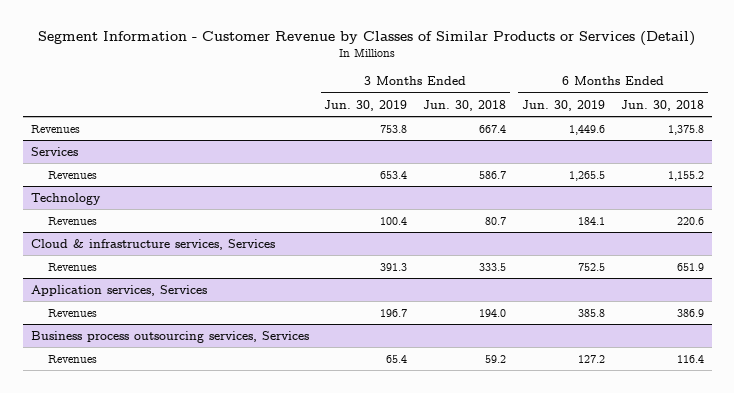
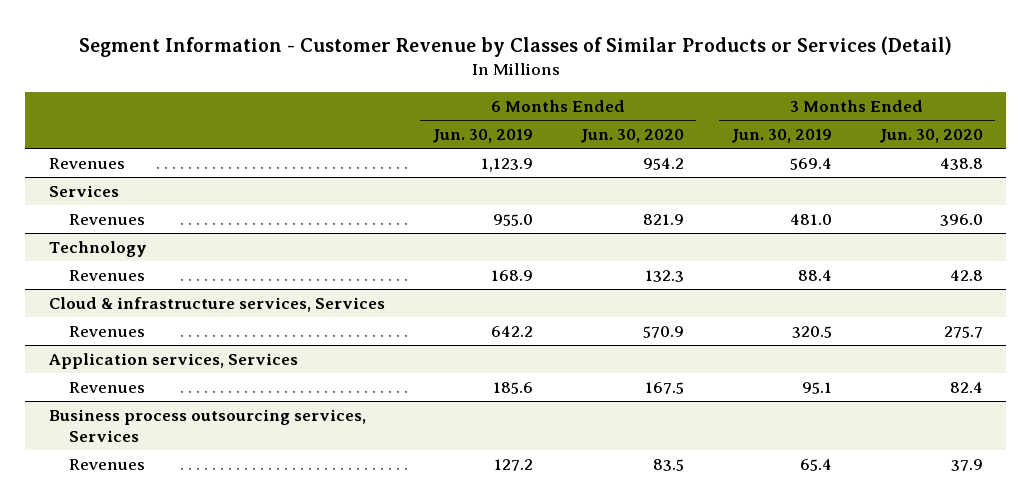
- | 3 Months Ended Jun. 30, 2019 | 3 Months Ended Jun. 30, 2018 | 6 Months Ended Jun. 30, 2019 | 6 Months Ended Jun. 30, 2018
+ | 6 Months Ended Jun. 30, 2019 | 6 Months Ended Jun. 30, 2020 | 3 Months Ended Jun. 30, 2019 | 3 Months Ended Jun. 30, 2020
- Revenues | 753.8 | 667.4 | 1,449.6 | 1,375.8
+ Revenues | 1,123.9 | 954.2 | 569.4 | 438.8
@ Services
- Revenues | 653.4 | 586.7 | 1,265.5 | 1,155.2
+ Revenues | 955.0 | 821.9 | 481.0 | 396.0
@ Technology
- Revenues | 100.4 | 80.7 | 184.1 | 220.6
+ Revenues | 168.9 | 132.3 | 88.4 | 42.8
@ Cloud & infrastructure services, Services
- Revenues | 391.3 | 333.5 | 752.5 | 651.9
+ Revenues | 642.2 | 570.9 | 320.5 | 275.7
@ Application services, Services
- Revenues | 196.7 | 194.0 | 385.8 | 386.9
+ Revenues | 185.6 | 167.5 | 95.1 | 82.4

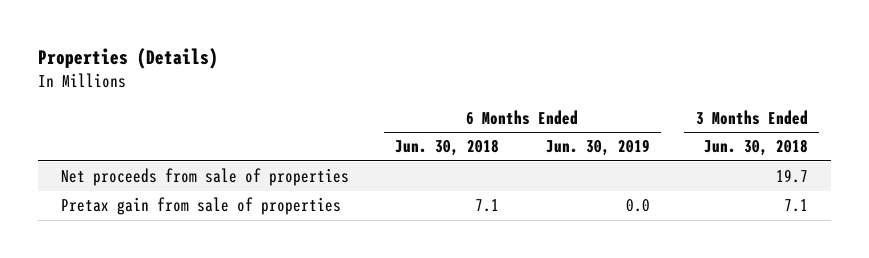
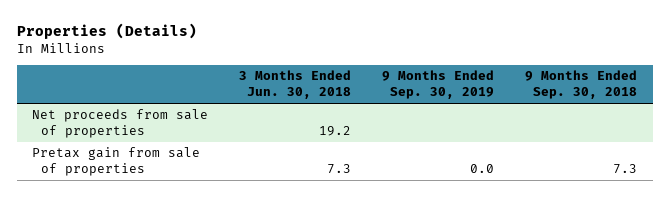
- | 6 Months Ended Jun. 30, 2018 | 6 Months Ended Jun. 30, 2019 | 3 Months Ended Jun. 30, 2018
+ | 3 Months Ended Jun. 30, 2018 | 9 Months Ended Sep. 30, 2019 | 9 Months Ended Sep. 30, 2018
- Net proceeds from sale of properties | | | 19.7
- Pretax gain from sale of properties | 7.1 | 0.0 | 7.1
+ Net proceeds from sale of properties | 19.2 | |
+ Pretax gain from sale of properties | 7.3 | 0.0 | 7.3

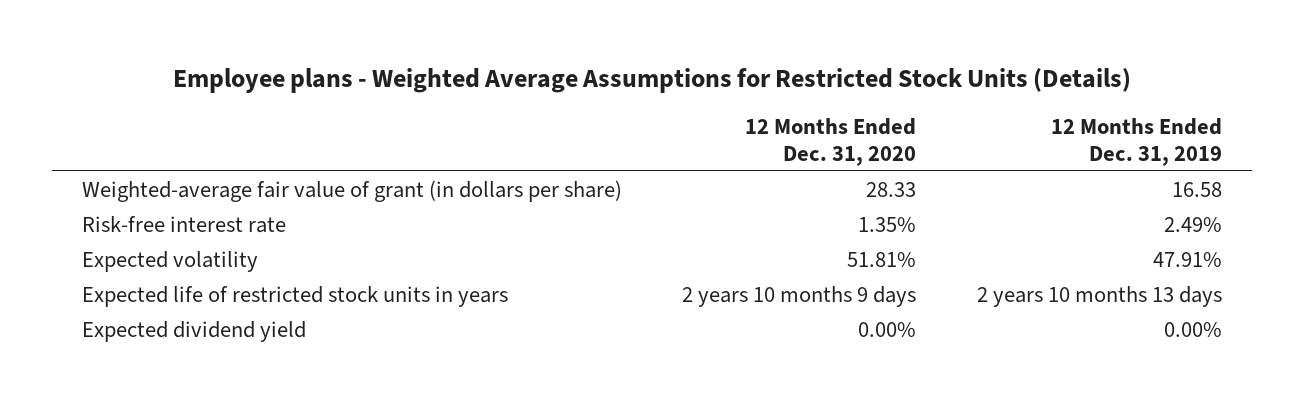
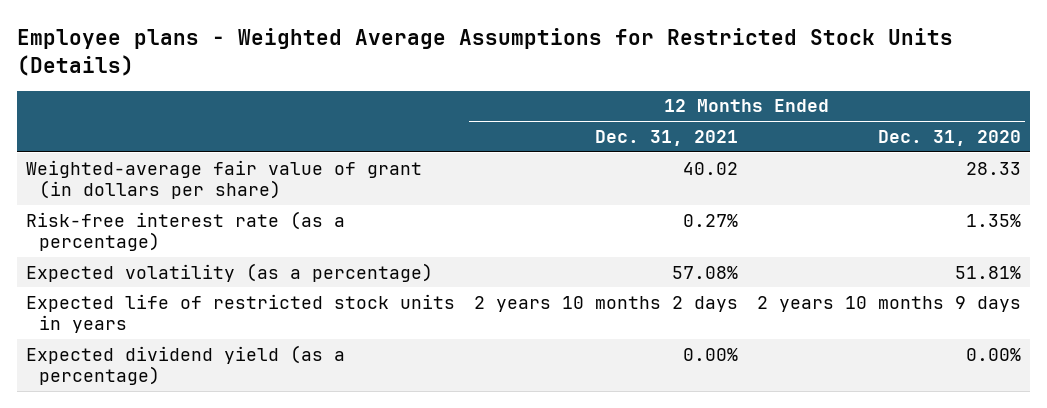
- | 12 Months Ended Dec. 31, 2020 | 12 Months Ended Dec. 31, 2019
+ | 12 Months Ended Dec. 31, 2021 | 12 Months Ended Dec. 31, 2020
- Risk-free interest rate | 1.35% | 2.49%
- Expected volatility | 51.81% | 47.91%
+ Risk-free interest rate (as a percentage) | 0.27% | 1.35%
+ Expected volatility (as a percentage) | 57.08% | 51.81%
- Expected dividend yield | 0.00% | 0.00%
+ Expected dividend yield (as a percentage) | 0.00% | 0.00%

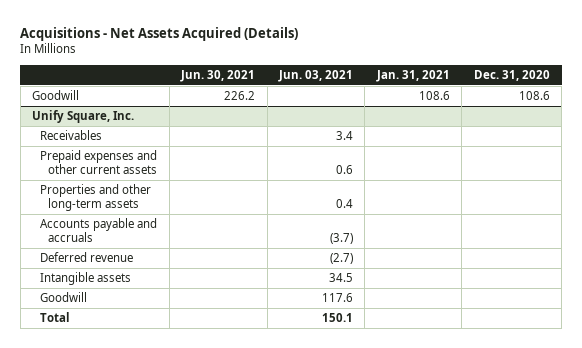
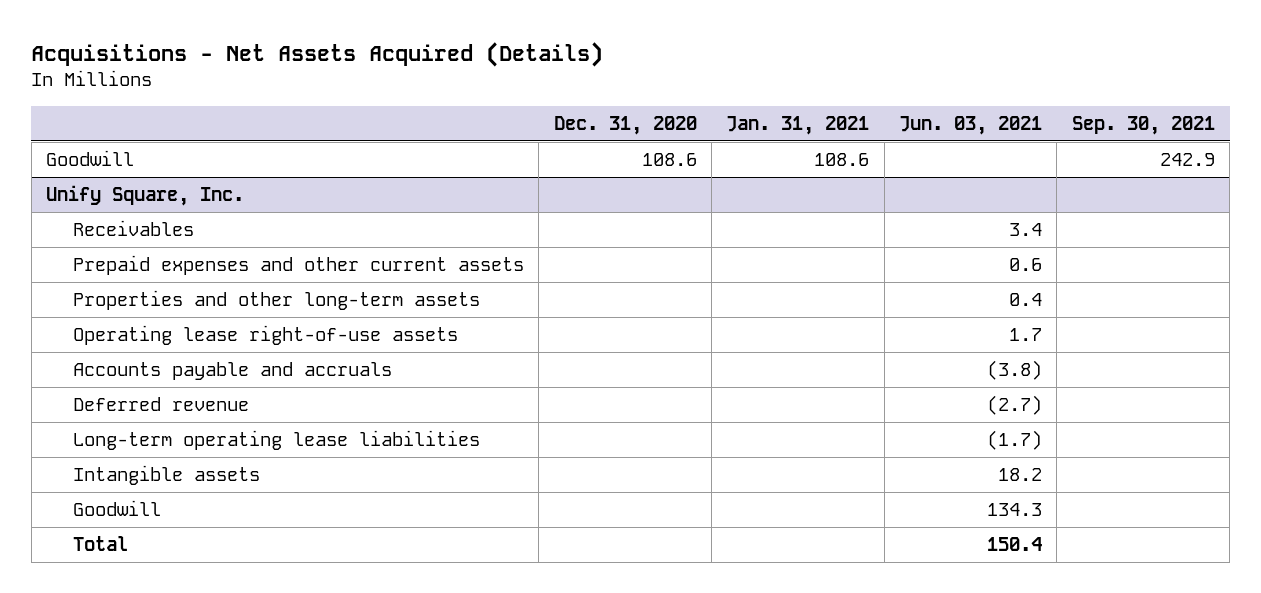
- | Jun. 30, 2021 | Jun. 03, 2021 | Jan. 31, 2021 | Dec. 31, 2020
+ | Dec. 31, 2020 | Jan. 31, 2021 | Jun. 03, 2021 | Sep. 30, 2021
@ Unify Square, Inc.
- Accounts payable and accruals | | (3.7) | |
+ Operating lease right-of-use assets | | | 1.7 |
+ Accounts payable and accruals | | | (3.8) |
- Intangible assets | | 34.5 | |
- Goodwill | | 117.6 | |
- Total | | 150.1 | |
+ Long-term operating lease liabilities | | | (1.7) |
+ Intangible assets | | | 18.2 |
+ Goodwill | | | 134.3 |
+ Total | | | 150.4 |

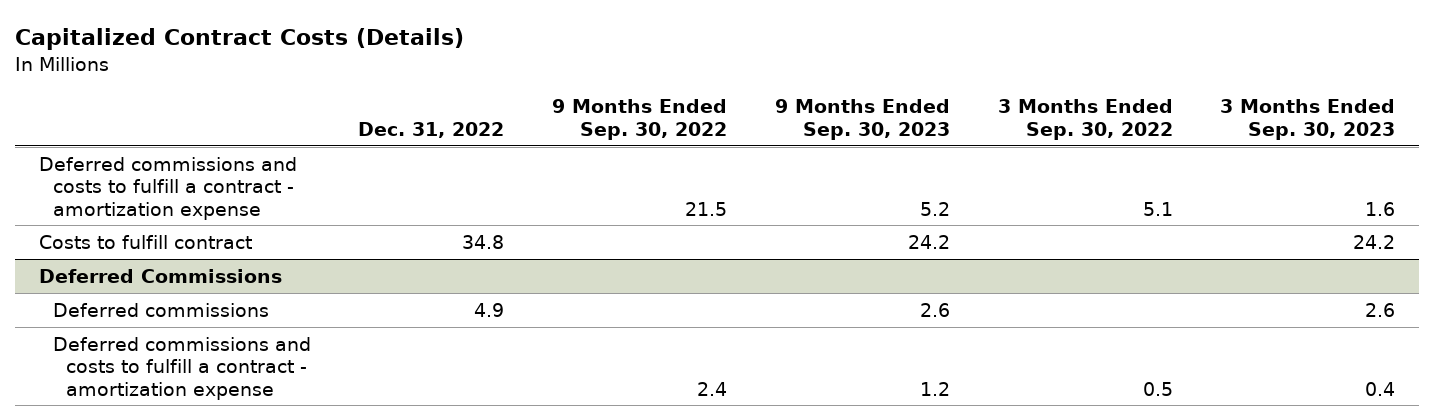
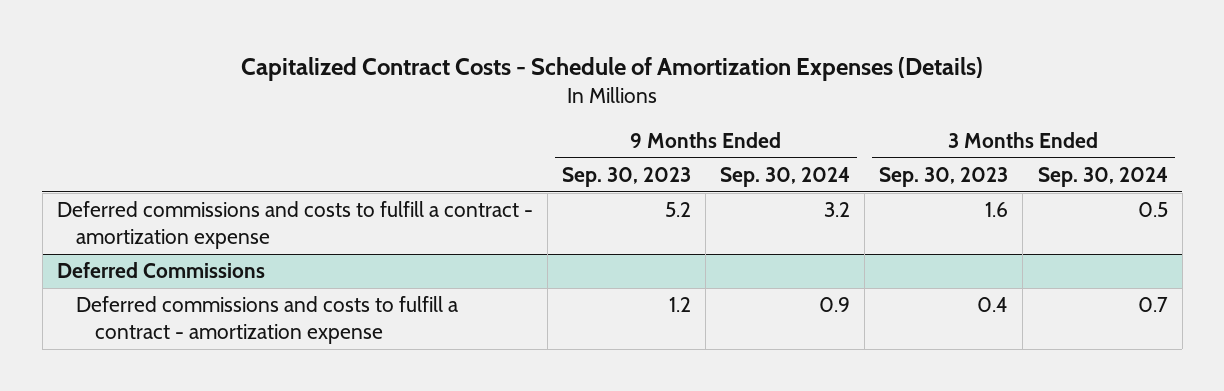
- Capitalized Contract Costs (Details)
+ Capitalized Contract Costs - Schedule of Amortization Expenses (Details)
- | Dec. 31, 2022 | 9 Months Ended Sep. 30, 2022 | 9 Months Ended Sep. 30, 2023 | 3 Months Ended Sep. 30, 2022 | 3 Months Ended Sep. 30, 2023
+ | 9 Months Ended Sep. 30, 2023 | 9 Months Ended Sep. 30, 2024 | 3 Months Ended Sep. 30, 2023 | 3 Months Ended Sep. 30, 2024
- Costs to fulfill contract | 34.8 | | 24.2 | | 24.2
@ Deferred Commissions
- Deferred commissions | 4.9 | | 2.6 | | 2.6

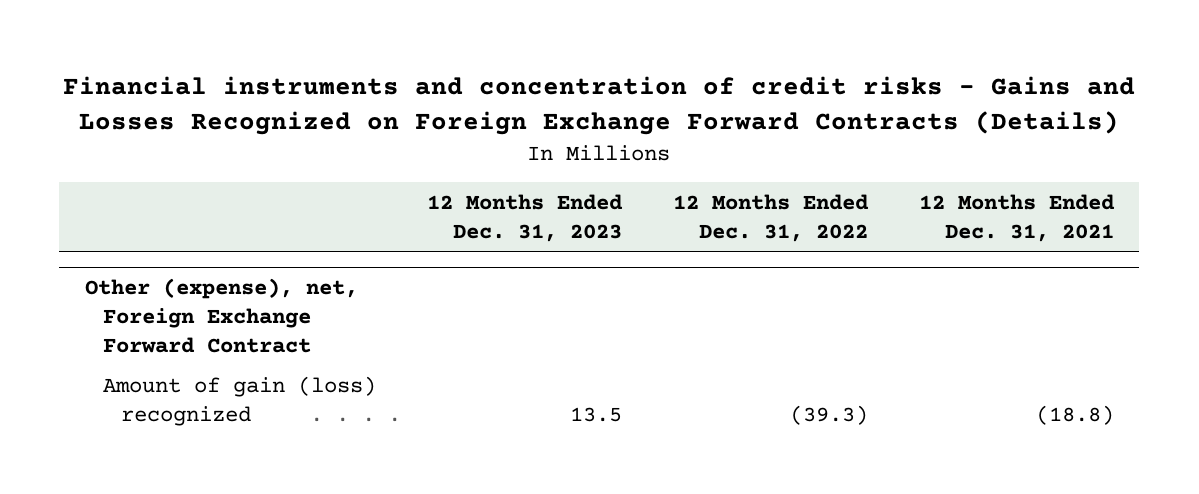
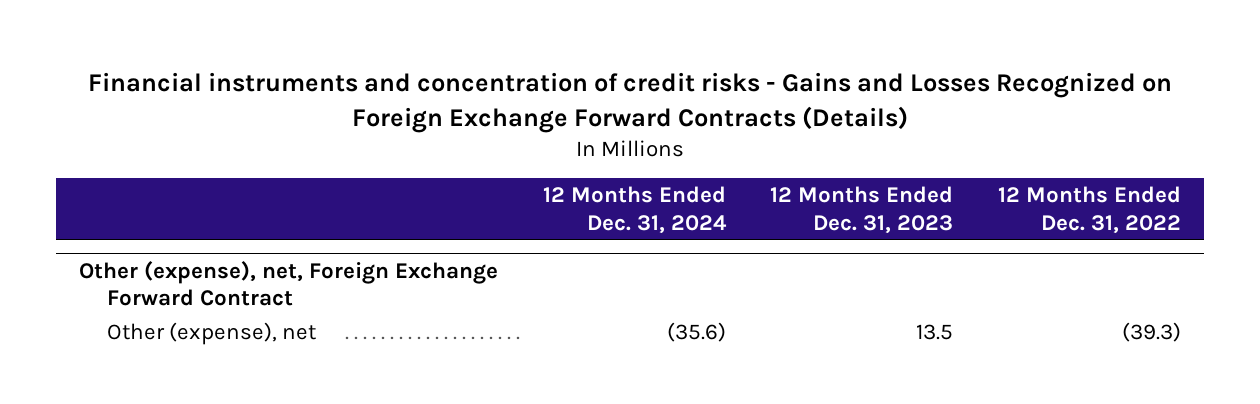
- | 12 Months Ended Dec. 31, 2023 | 12 Months Ended Dec. 31, 2022 | 12 Months Ended Dec. 31, 2021
+ | 12 Months Ended Dec. 31, 2024 | 12 Months Ended Dec. 31, 2023 | 12 Months Ended Dec. 31, 2022
@ Other (expense), net, Foreign Exchange Forward Contract
- Amount of gain (loss) recognized | 13.5 | (39.3) | (18.8)
+ Other (expense), net | (35.6) | 13.5 | (39.3)

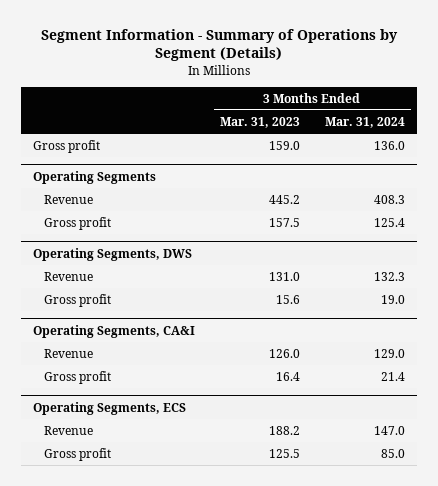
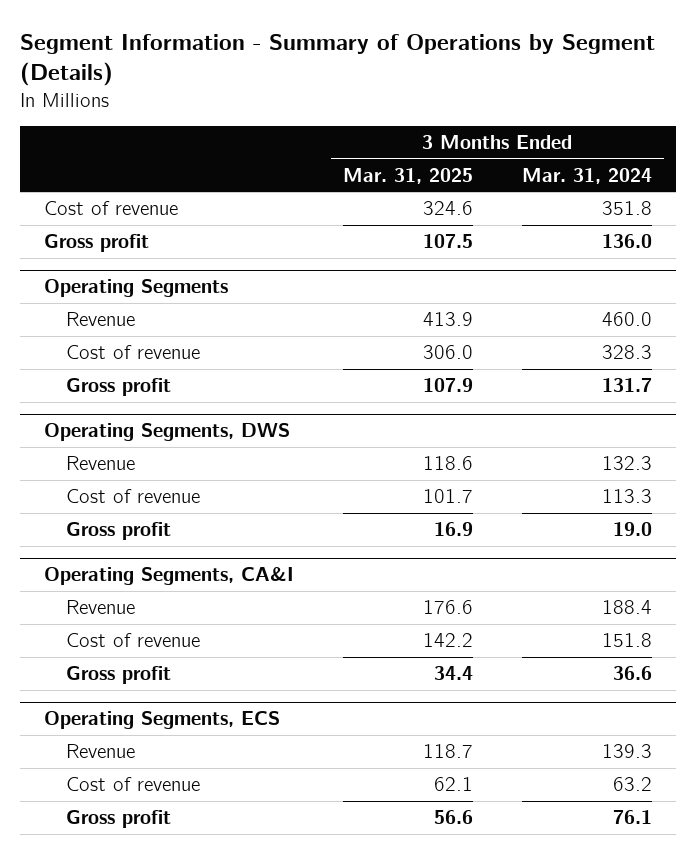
- | 3 Months Ended Mar. 31, 2023 | 3 Months Ended Mar. 31, 2024
+ | 3 Months Ended Mar. 31, 2025 | 3 Months Ended Mar. 31, 2024
+ Cost of revenue | 324.6 | 351.8
@ Operating Segments
- Revenue | 445.2 | 408.3
- Gross profit | 157.5 | 125.4
+ Revenue | 413.9 | 460.0
+ Cost of revenue | 306.0 | 328.3
+ Gross profit | 107.9 | 131.7
@ Operating Segments, DWS
+ Cost of revenue | 101.7 | 113.3
@ Operating Segments, CA&I
- Revenue | 126.0 | 129.0
- Gross profit | 16.4 | 21.4
+ Revenue | 176.6 | 188.4
+ Cost of revenue | 142.2 | 151.8
+ Gross profit | 34.4 | 36.6
@ Operating Segments, ECS
- Revenue | 188.2 | 147.0
- Gross profit | 125.5 | 85.0
+ Revenue | 118.7 | 139.3
+ Cost of revenue | 62.1 | 63.2
+ Gross profit | 56.6 | 76.1

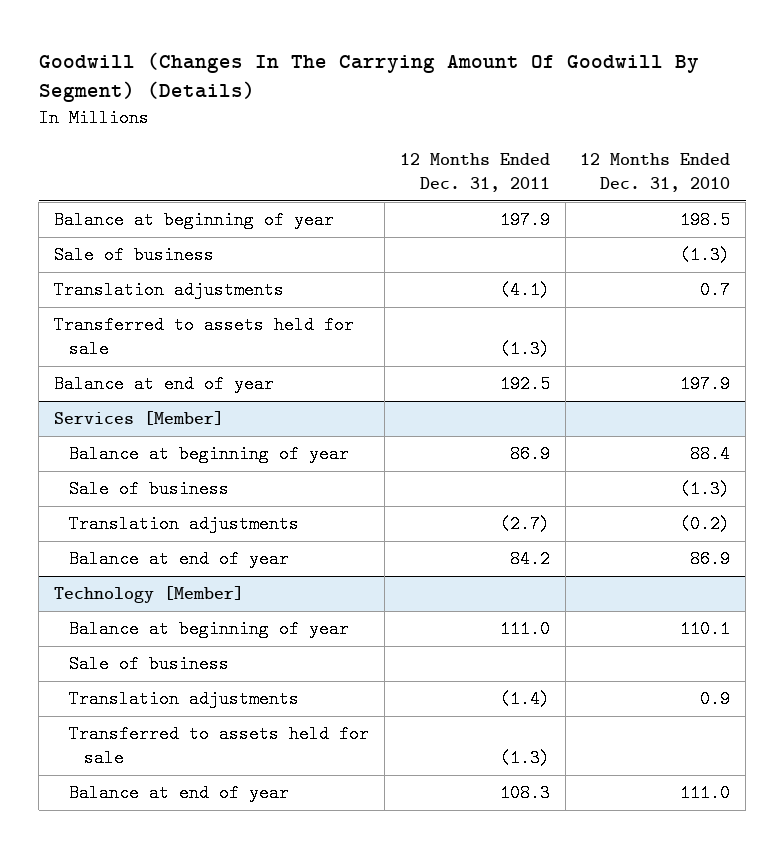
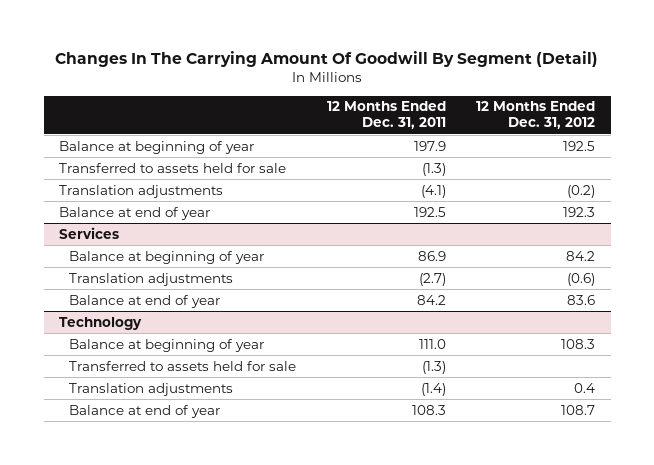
- Goodwill (Changes In The Carrying Amount Of Goodwill By Segment) (Details)
+ Changes In The Carrying Amount Of Goodwill By Segment (Detail)
- | 12 Months Ended Dec. 31, 2011 | 12 Months Ended Dec. 31, 2010
+ | 12 Months Ended Dec. 31, 2011 | 12 Months Ended Dec. 31, 2012
- Sale of business | | (1.3)
moved down: Translation adjustments | (4.1) | (0.2)
- Services [Member]
+ Services
- Sale of business | | (1.3)
- Technology [Member]
+ Technology
- Sale of business
- Translation adjustments | (1.4) | 0.9
+ Translation adjustments | (1.4) | 0.4

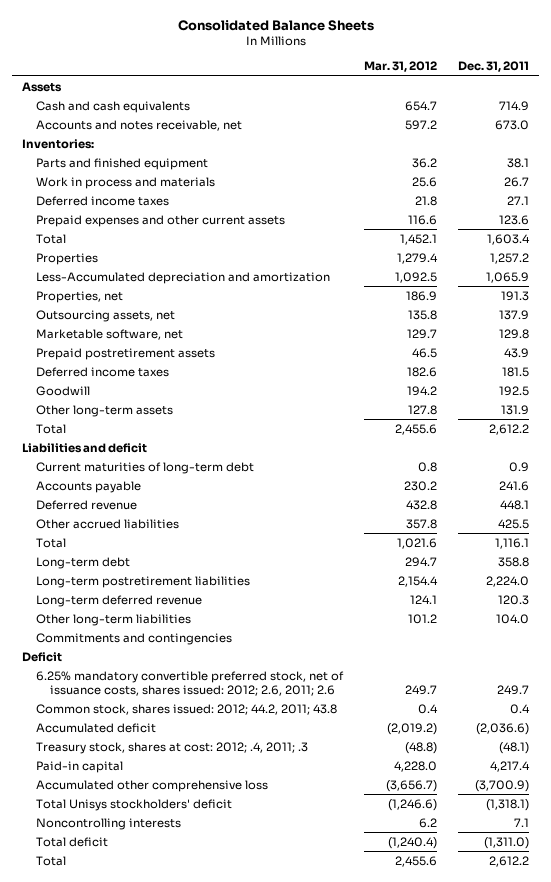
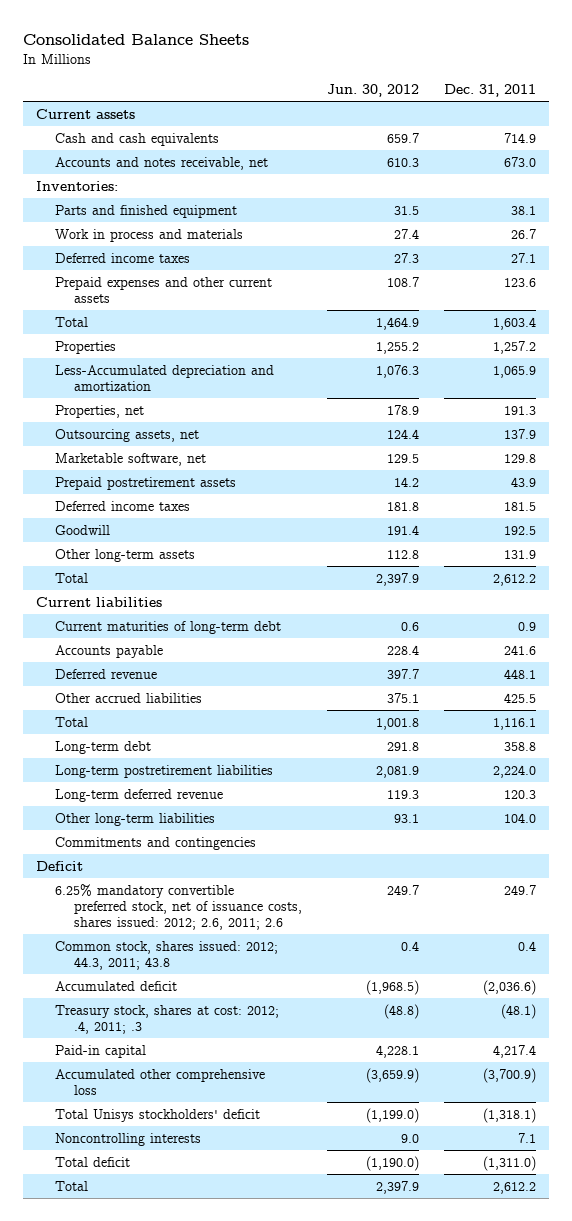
- | Mar. 31, 2012 | Dec. 31, 2011
+ | Jun. 30, 2012 | Dec. 31, 2011
- Assets
+ Current assets
- Liabilities and deficit
+ Current liabilities
- Common stock, shares issued: 2012; 44.2, 2011; 43.8 | 0.4 | 0.4
+ Common stock, shares issued: 2012; 44.3, 2011; 43.8 | 0.4 | 0.4

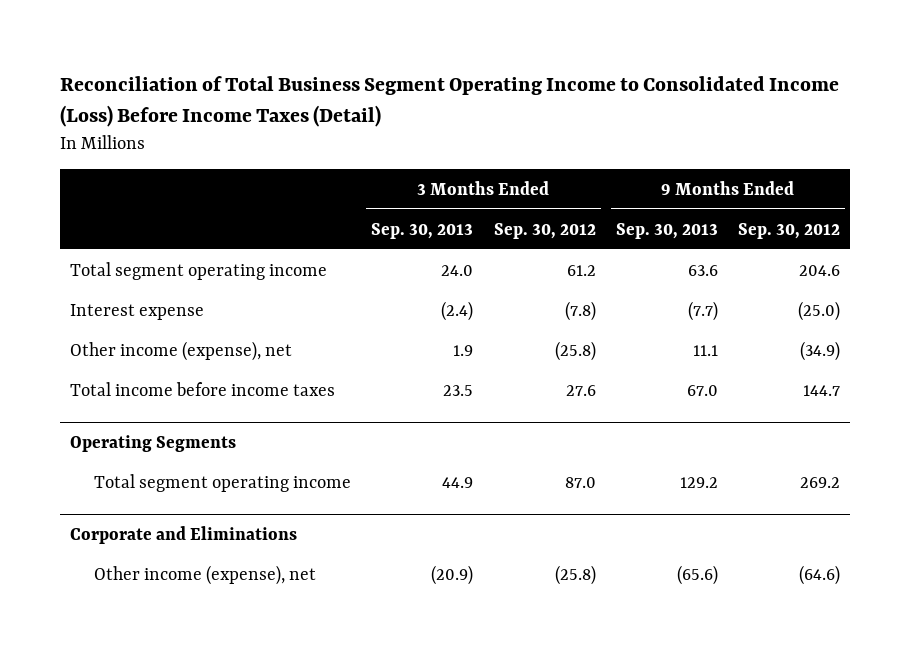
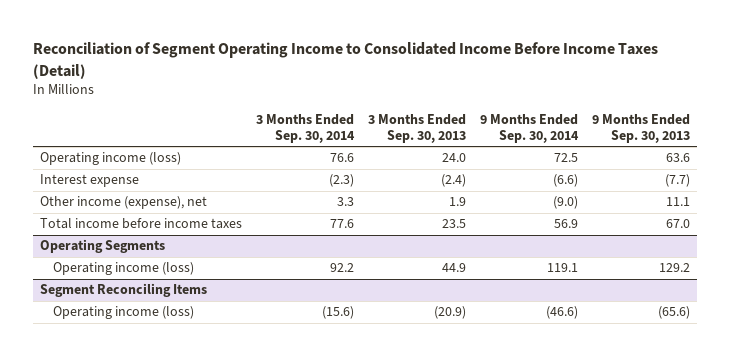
- Reconciliation of Total Business Segment Operating Income to Consolidated Income (Loss) Before Income Taxes (Detail)
+ Reconciliation of Segment Operating Income to Consolidated Income Before Income Taxes (Detail)
- | 3 Months Ended Sep. 30, 2013 | 3 Months Ended Sep. 30, 2012 | 9 Months Ended Sep. 30, 2013 | 9 Months Ended Sep. 30, 2012
+ | 3 Months Ended Sep. 30, 2014 | 3 Months Ended Sep. 30, 2013 | 9 Months Ended Sep. 30, 2014 | 9 Months Ended Sep. 30, 2013
- Total segment operating income | 24.0 | 61.2 | 63.6 | 204.6
+ Operating income (loss) | 76.6 | 24.0 | 72.5 | 63.6
@ Operating Segments
- Total segment operating income | 44.9 | 87.0 | 129.2 | 269.2
- Corporate and Eliminations
- Other income (expense), net | (20.9) | (25.8) | (65.6) | (64.6)
@ Operating Segments
+ Operating income (loss) | 92.2 | 44.9 | 119.1 | 129.2
+ Segment Reconciling Items
+ Operating income (loss) | (15.6) | (20.9) | (46.6) | (65.6)

